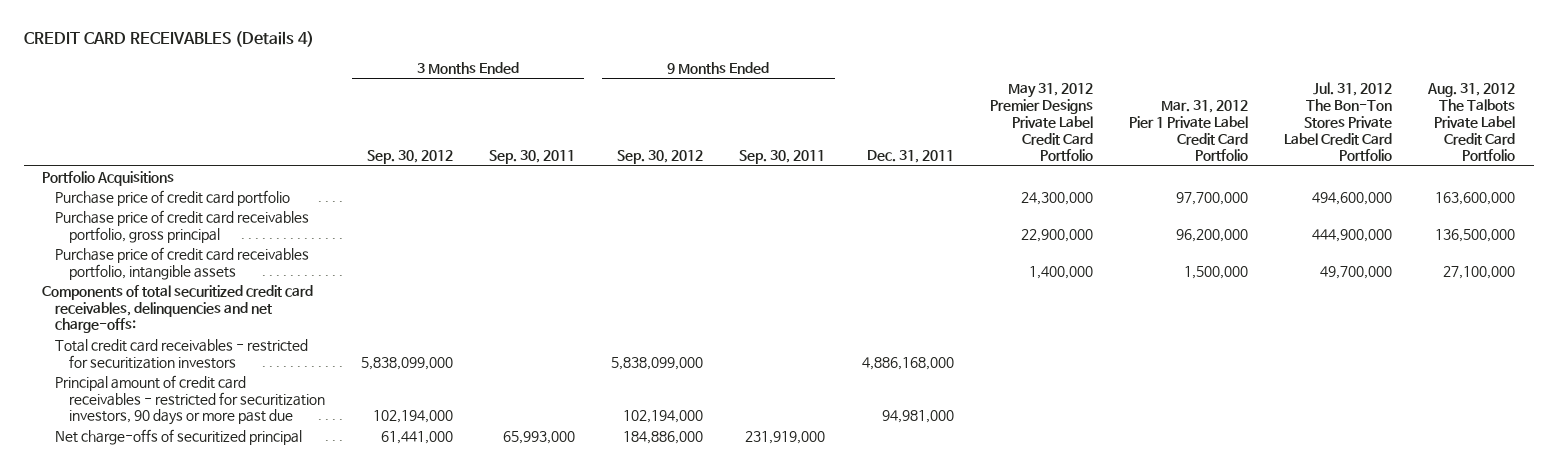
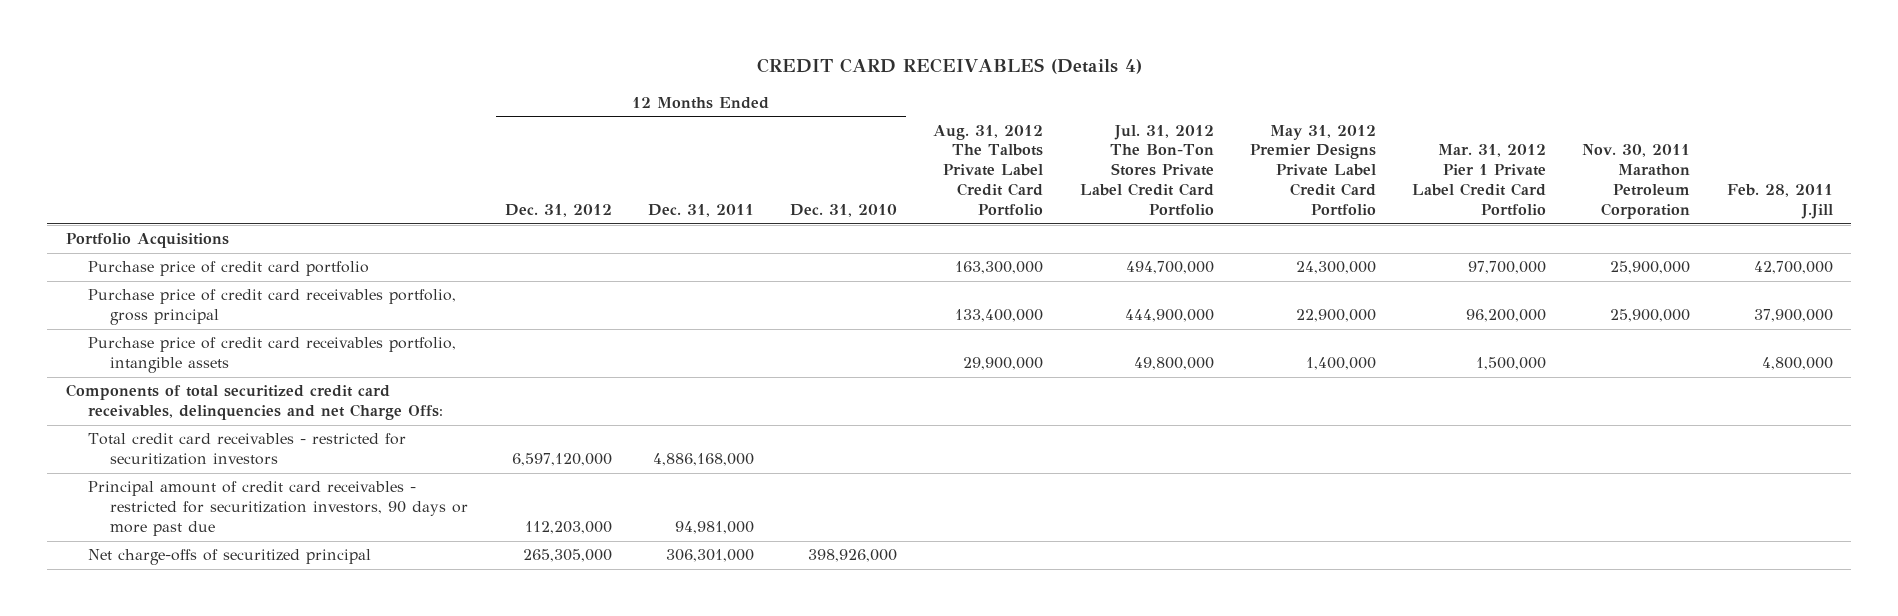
- | 3 Months Ended Sep. 30, 2012 | 3 Months Ended Sep. 30, 2011 | 9 Months Ended Sep. 30, 2012 | 9 Months Ended Sep. 30, 2011 | Dec. 31, 2011 | May 31, 2012 Premier Designs Private Label Credit Card Portfolio | Mar. 31, 2012 Pier 1 Private Label Credit Card Portfolio | Jul. 31, 2012 The Bon-Ton Stores Private Label Credit Card Portfolio | Aug. 31, 2012 The Talbots Private Label Credit Card Portfolio
+ | 12 Months Ended Dec. 31, 2012 | 12 Months Ended Dec. 31, 2011 | 12 Months Ended Dec. 31, 2010 | Aug. 31, 2012 The Talbots Private Label Credit Card Portfolio | Jul. 31, 2012 The Bon-Ton Stores Private Label Credit Card Portfolio | May 31, 2012 Premier Designs Private Label Credit Card Portfolio | Mar. 31, 2012 Pier 1 Private Label Credit Card Portfolio | Nov. 30, 2011 Marathon Petroleum Corporation | Feb. 28, 2011 J.Jill
- Purchase price of credit card portfolio | | | | | | 24,300,000 | 97,700,000 | 494,600,000 | 163,600,000
- Purchase price of credit card receivables portfolio, gross principal | | | | | | 22,900,000 | 96,200,000 | 444,900,000 | 136,500,000
- Purchase price of credit card receivables portfolio, intangible assets | | | | | | 1,400,000 | 1,500,000 | 49,700,000 | 27,100,000
- Components of total securitized credit card receivables, delinquencies and net charge-offs:
+ Purchase price of credit card portfolio | | | | 163,300,000 | 494,700,000 | 24,300,000 | 97,700,000 | 25,900,000 | 42,700,000
+ Purchase price of credit card receivables portfolio, gross principal | | | | 133,400,000 | 444,900,000 | 22,900,000 | 96,200,000 | 25,900,000 | 37,900,000
+ Purchase price of credit card receivables portfolio, intangible assets | | | | 29,900,000 | 49,800,000 | 1,400,000 | 1,500,000 | | 4,800,000
+ Components of total securitized credit card receivables, delinquencies and net Charge Offs:

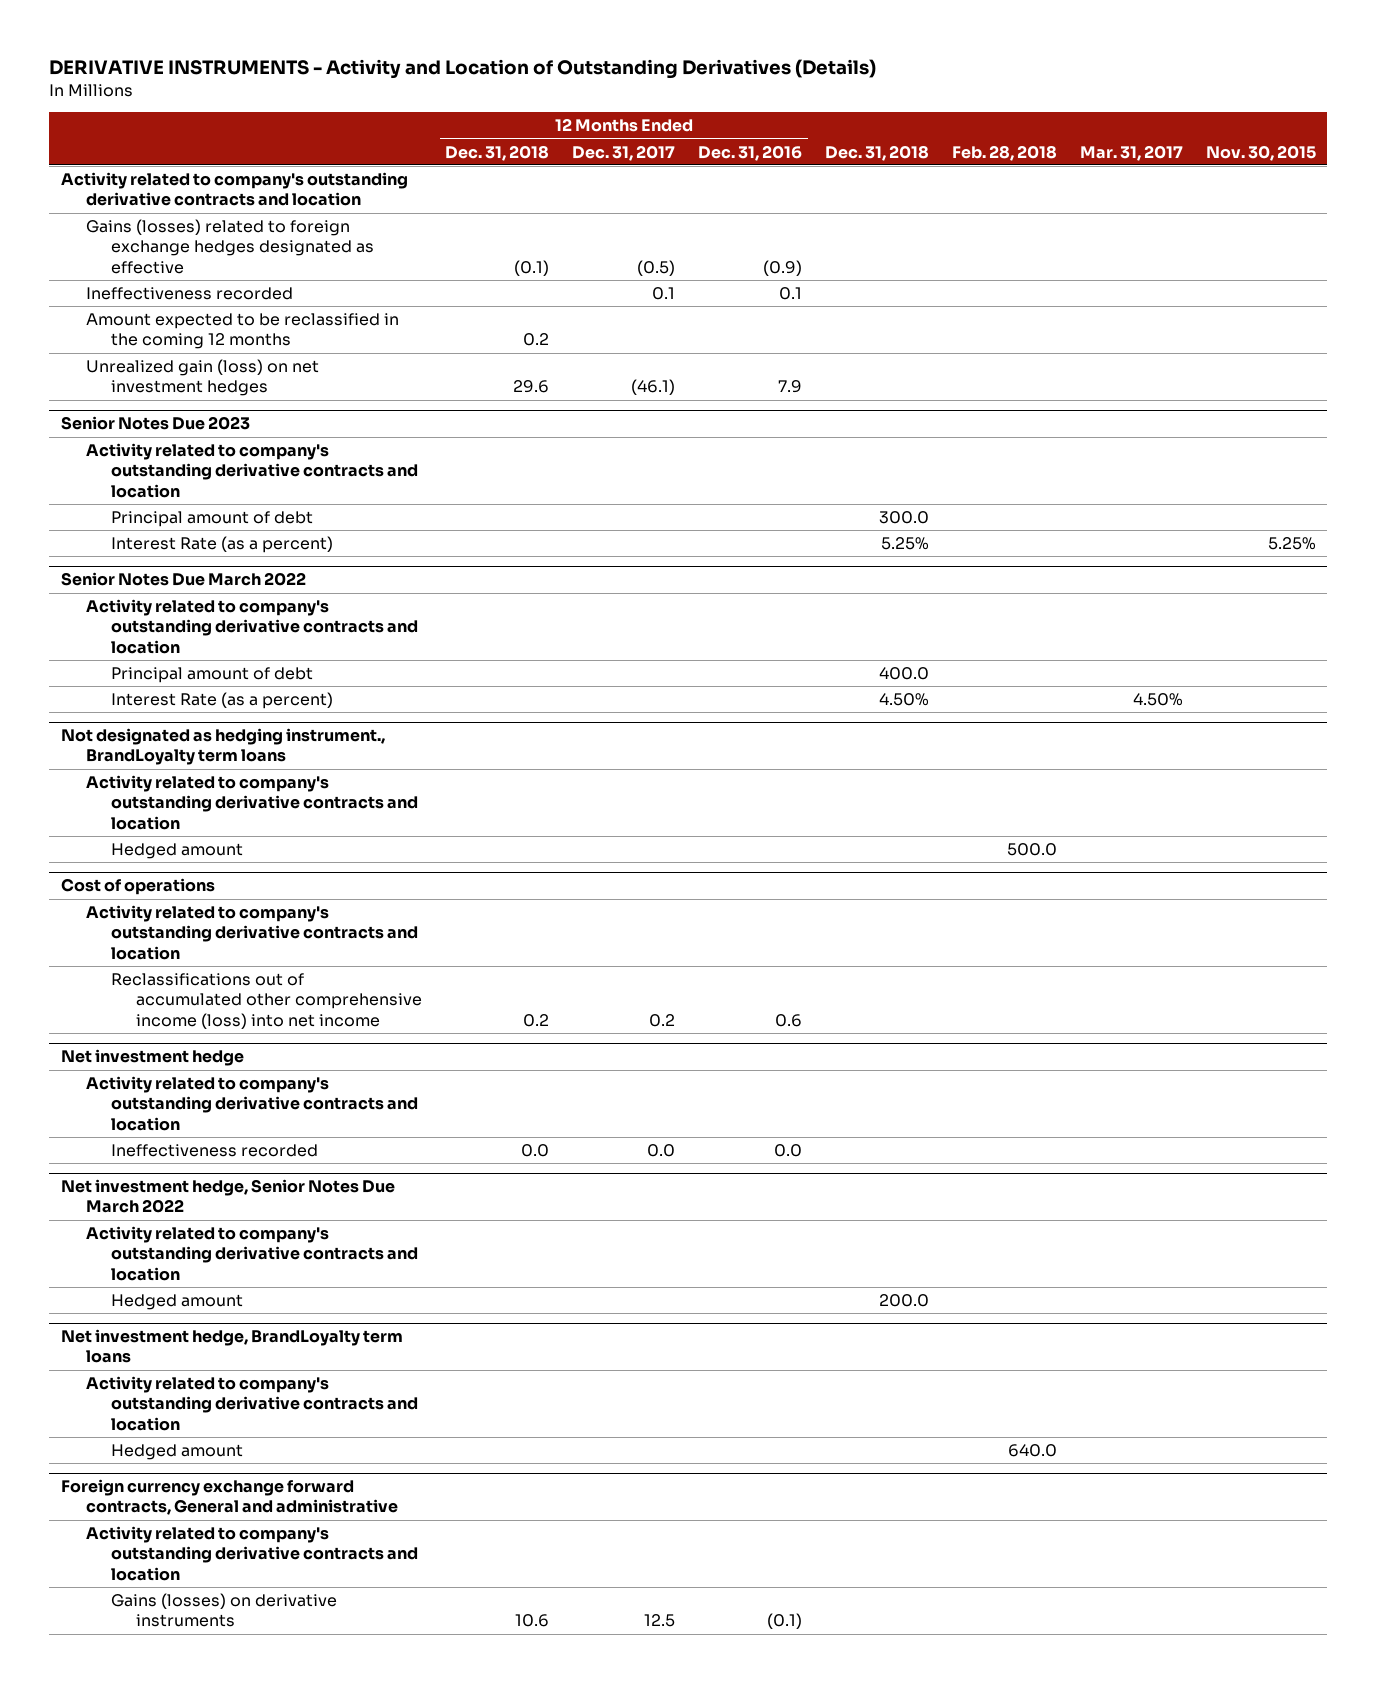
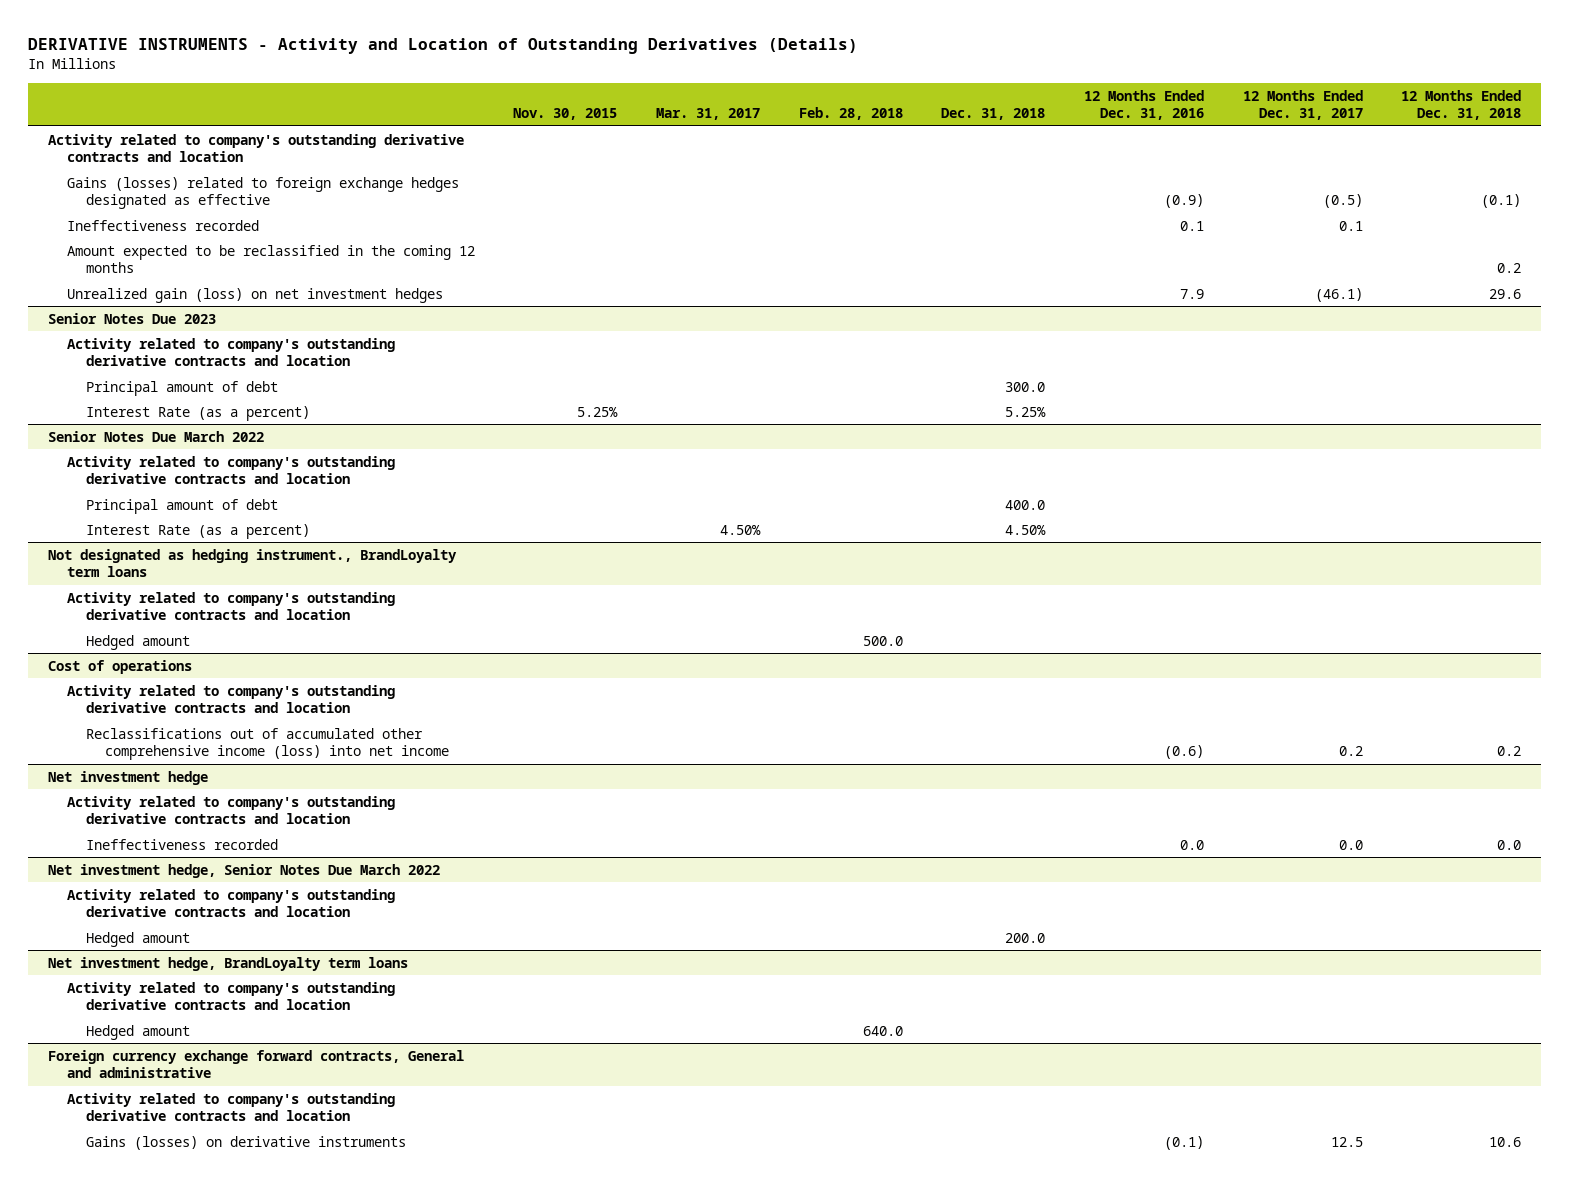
- | 12 Months Ended Dec. 31, 2018 | 12 Months Ended Dec. 31, 2017 | 12 Months Ended Dec. 31, 2016 | Dec. 31, 2018 | Feb. 28, 2018 | Mar. 31, 2017 | Nov. 30, 2015
+ | Nov. 30, 2015 | Mar. 31, 2017 | Feb. 28, 2018 | Dec. 31, 2018 | 12 Months Ended Dec. 31, 2016 | 12 Months Ended Dec. 31, 2017 | 12 Months Ended Dec. 31, 2018
@ Cost of operations
- Reclassifications out of accumulated other comprehensive income (loss) into net income | 0.2 | 0.2 | 0.6 | | | |
+ Reclassifications out of accumulated other comprehensive income (loss) into net income | | | | | (0.6) | 0.2 | 0.2

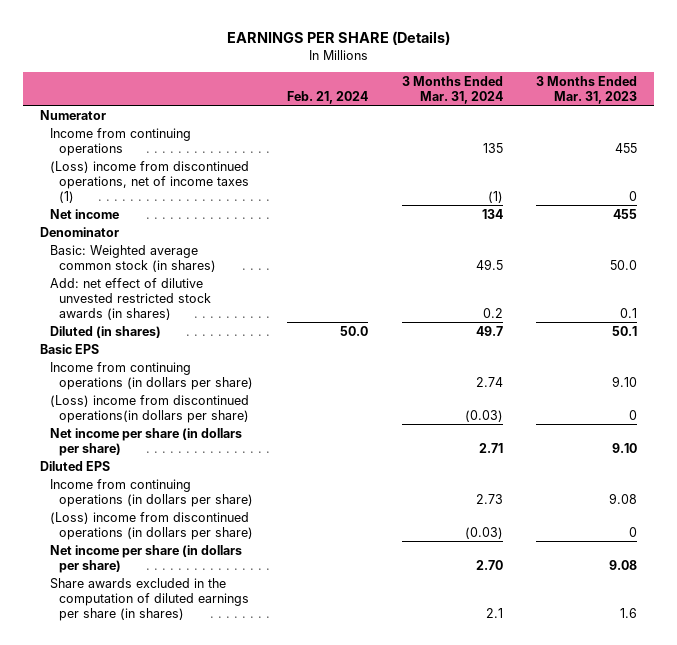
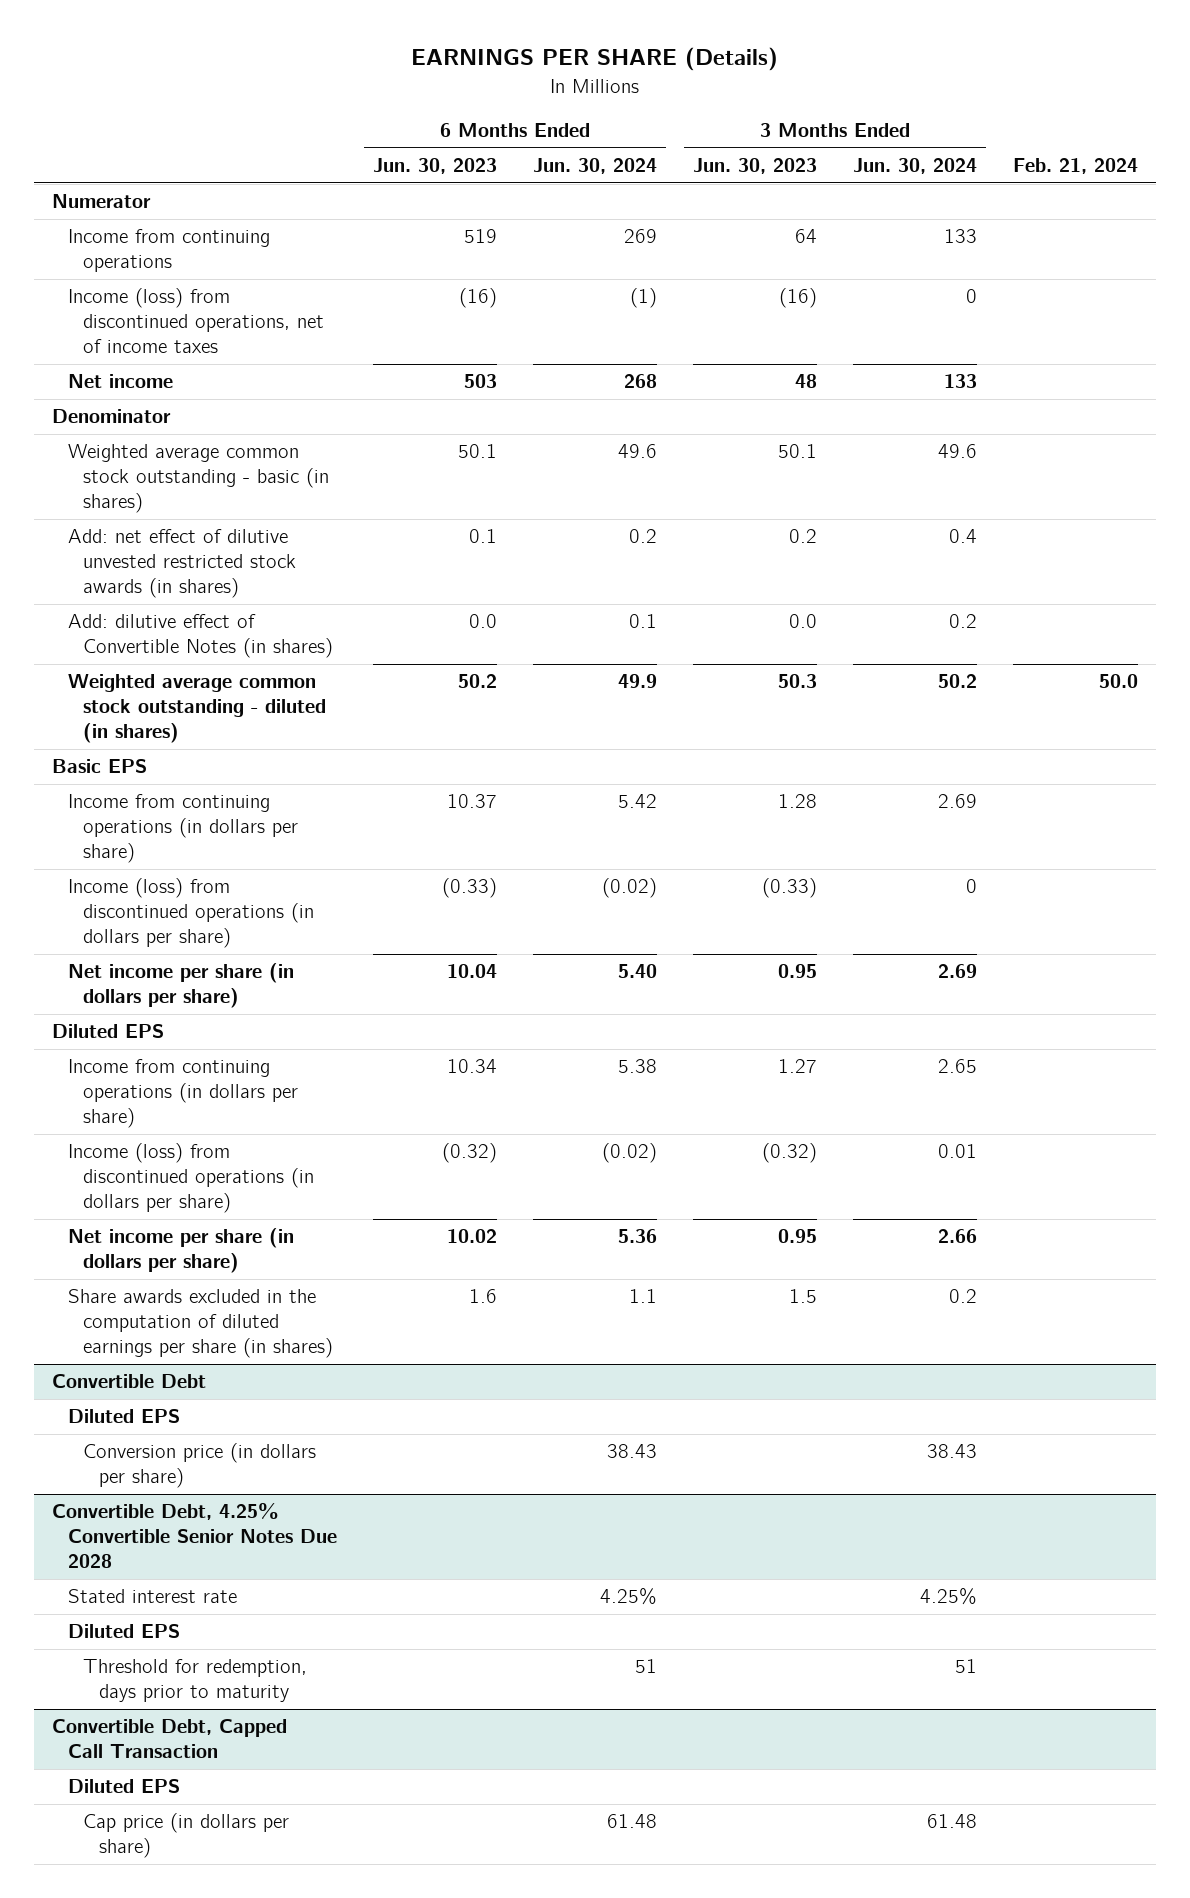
- | Feb. 21, 2024 | 3 Months Ended Mar. 31, 2024 | 3 Months Ended Mar. 31, 2023
+ | 6 Months Ended Jun. 30, 2023 | 6 Months Ended Jun. 30, 2024 | 3 Months Ended Jun. 30, 2023 | 3 Months Ended Jun. 30, 2024 | Feb. 21, 2024
- (Loss) income from discontinued operations, net of income taxes (1) | | (1) | 0
+ Income (loss) from discontinued operations, net of income taxes | (16) | (1) | (16) | 0 |
- Basic: Weighted average common stock (in shares) | | 49.5 | 50.0
+ Weighted average common stock outstanding - basic (in shares) | 50.1 | 49.6 | 50.1 | 49.6 |
- Diluted (in shares) | 50.0 | 49.7 | 50.1
+ Add: dilutive effect of Convertible Notes (in shares) | 0.0 | 0.1 | 0.0 | 0.2 |
+ Weighted average common stock outstanding - diluted (in shares) | 50.2 | 49.9 | 50.3 | 50.2 | 50.0
- (Loss) income from discontinued operations(in dollars per share) | | (0.03) | 0
+ Income (loss) from discontinued operations (in dollars per share) | (0.33) | (0.02) | (0.33) | 0 |
- (Loss) income from discontinued operations (in dollars per share) | | (0.03) | 0
+ Income (loss) from discontinued operations (in dollars per share) | (0.32) | (0.02) | (0.32) | 0.01 |
+ Convertible Debt
+ Diluted EPS
+ Conversion price (in dollars per share) | | 38.43 | | 38.43 |
+ Convertible Debt, 4.25% Convertible Senior Notes Due 2028
+ Stated interest rate | | 4.25% | | 4.25% |
+ Diluted EPS
+ Threshold for redemption, days prior to maturity | | 51 | | 51 |
+ Convertible Debt, Capped Call Transaction
+ Diluted EPS
+ Cap price (in dollars per share) | | 61.48 | | 61.48 |

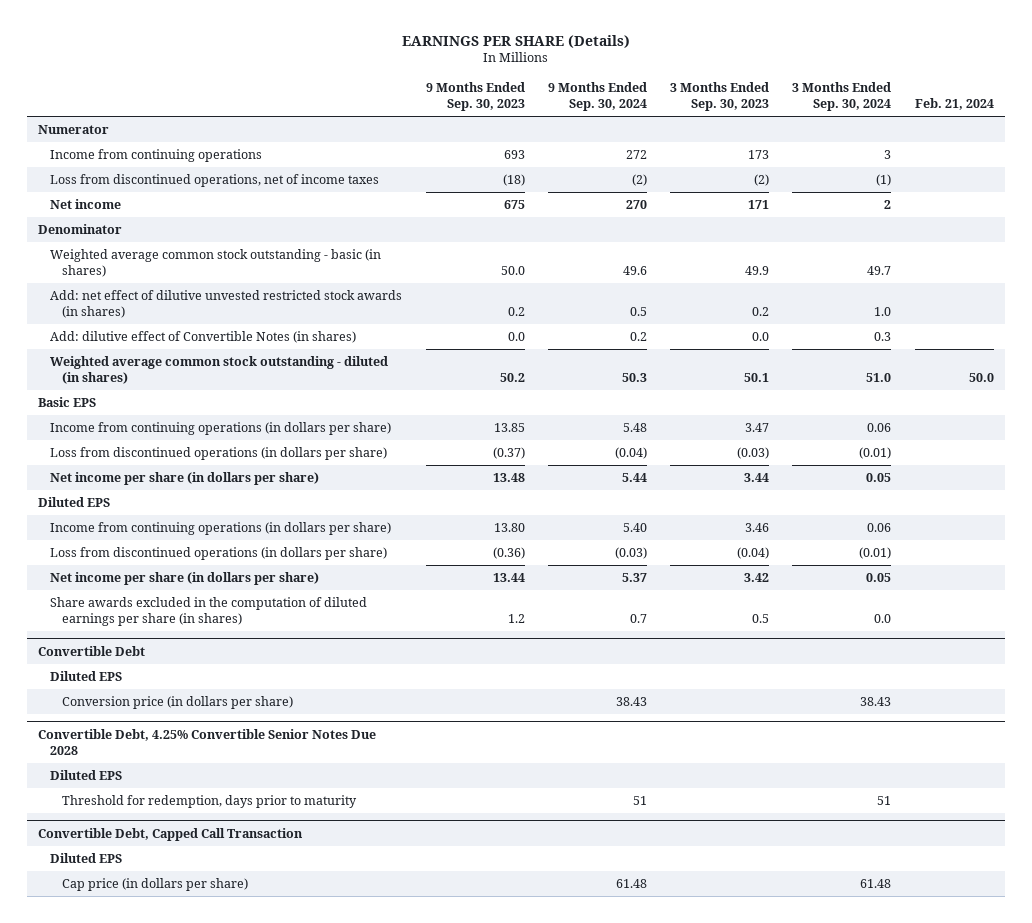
- | 6 Months Ended Jun. 30, 2023 | 6 Months Ended Jun. 30, 2024 | 3 Months Ended Jun. 30, 2023 | 3 Months Ended Jun. 30, 2024 | Feb. 21, 2024
+ | 9 Months Ended Sep. 30, 2023 | 9 Months Ended Sep. 30, 2024 | 3 Months Ended Sep. 30, 2023 | 3 Months Ended Sep. 30, 2024 | Feb. 21, 2024
- Income (loss) from discontinued operations, net of income taxes | (16) | (1) | (16) | 0 |
+ Loss from discontinued operations, net of income taxes | (18) | (2) | (2) | (1) |
- Income (loss) from discontinued operations (in dollars per share) | (0.33) | (0.02) | (0.33) | 0 |
+ Loss from discontinued operations (in dollars per share) | (0.37) | (0.04) | (0.03) | (0.01) |
- Income (loss) from discontinued operations (in dollars per share) | (0.32) | (0.02) | (0.32) | 0.01 |
+ Loss from discontinued operations (in dollars per share) | (0.36) | (0.03) | (0.04) | (0.01) |
@ Convertible Debt, 4.25% Convertible Senior Notes Due 2028
- Stated interest rate | | 4.25% | | 4.25% |

